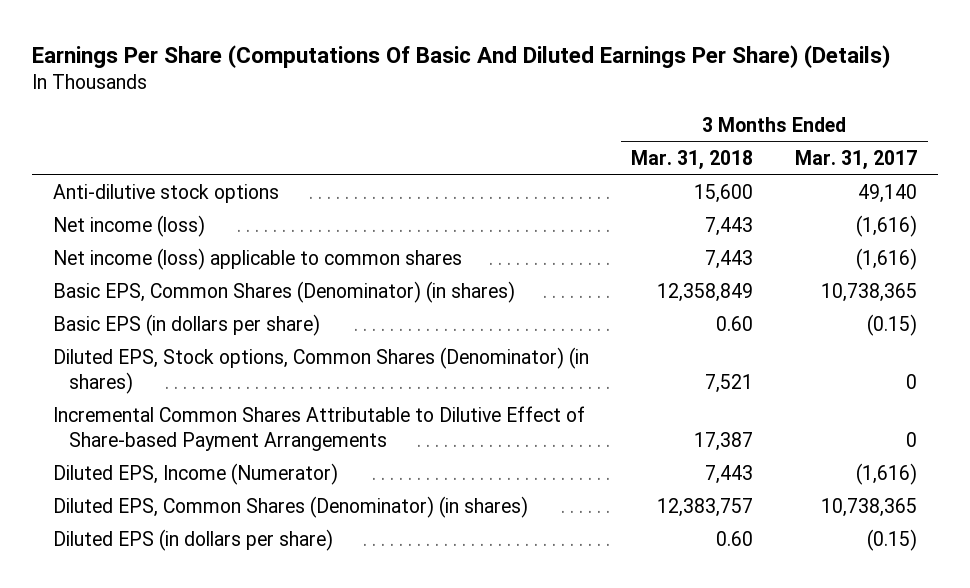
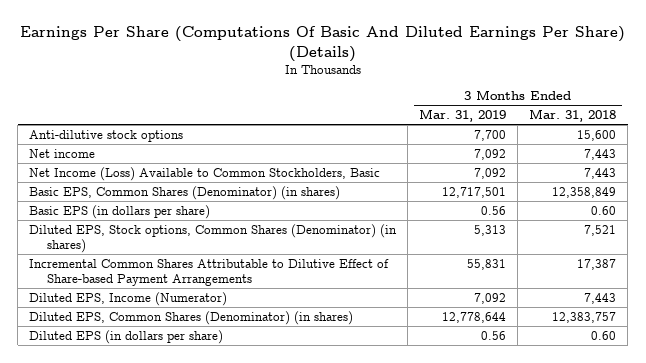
- | 3 Months Ended Mar. 31, 2018 | 3 Months Ended Mar. 31, 2017
+ | 3 Months Ended Mar. 31, 2019 | 3 Months Ended Mar. 31, 2018
- Net income (loss) | 7,443 | (1,616)
- Net income (loss) applicable to common shares | 7,443 | (1,616)
+ Net income | 7,092 | 7,443
+ Net Income (Loss) Available to Common Stockholders, Basic | 7,092 | 7,443

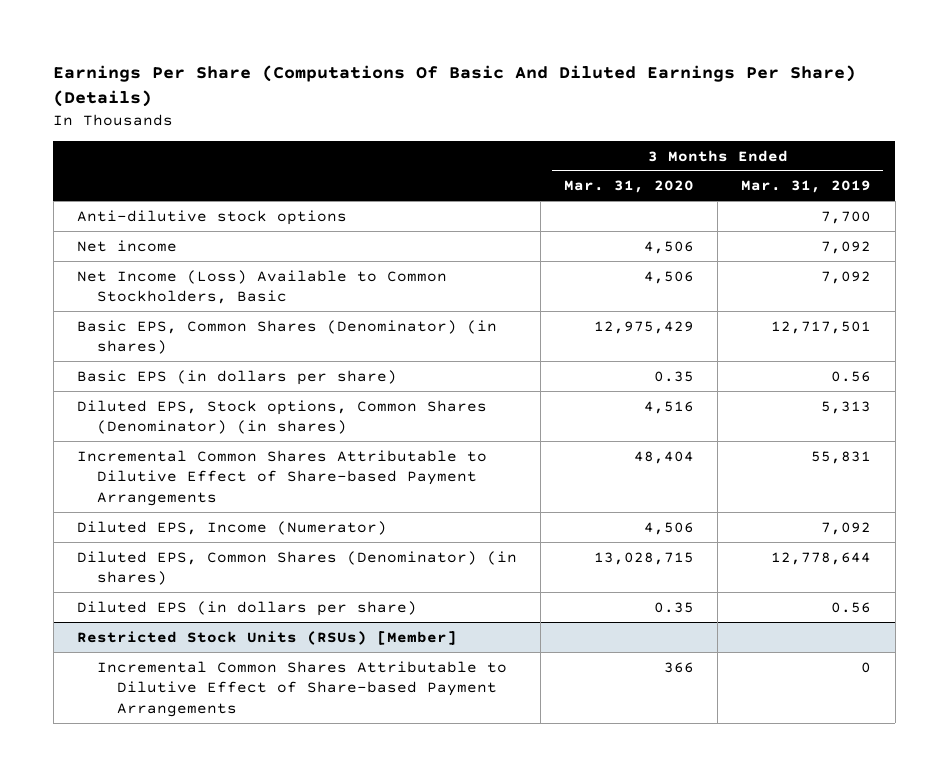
- | 3 Months Ended Mar. 31, 2019 | 3 Months Ended Mar. 31, 2018
+ | 3 Months Ended Mar. 31, 2020 | 3 Months Ended Mar. 31, 2019
+ Restricted Stock Units (RSUs) [Member]
+ Incremental Common Shares Attributable to Dilutive Effect of Share-based Payment Arrangements | 366 | 0

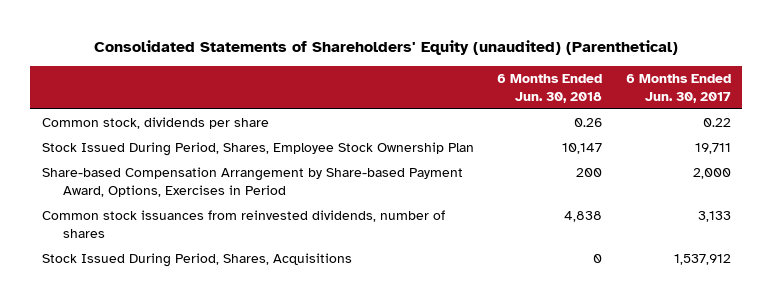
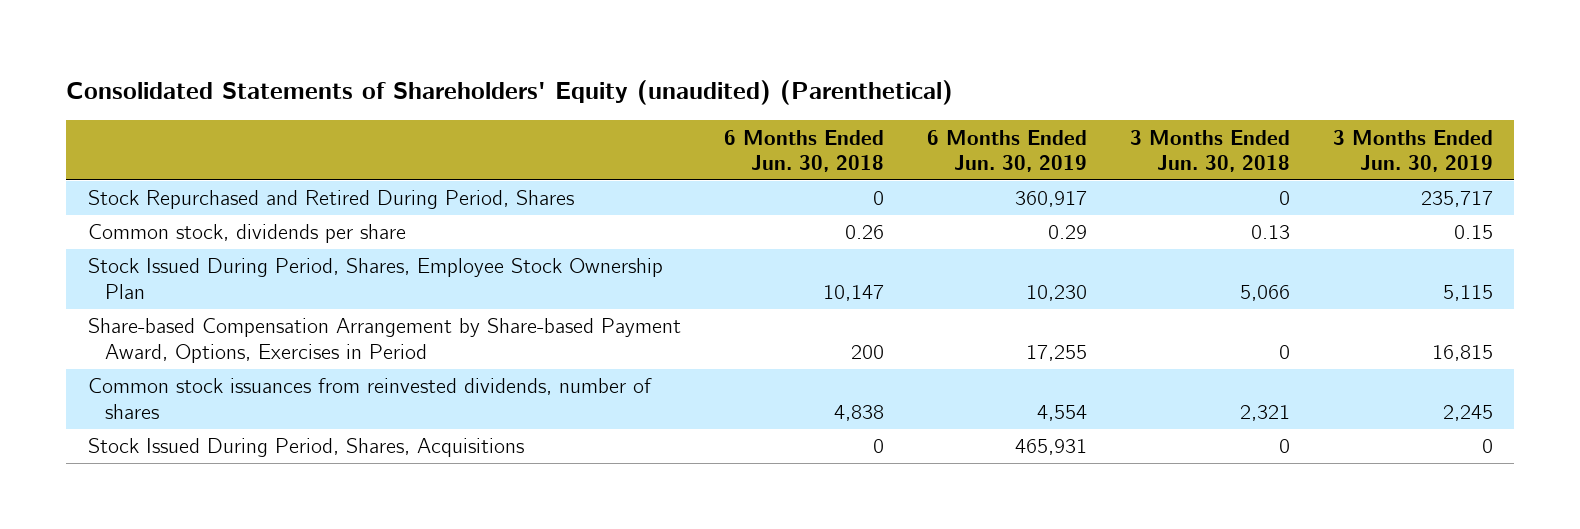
- | 6 Months Ended Jun. 30, 2018 | 6 Months Ended Jun. 30, 2017
+ | 6 Months Ended Jun. 30, 2018 | 6 Months Ended Jun. 30, 2019 | 3 Months Ended Jun. 30, 2018 | 3 Months Ended Jun. 30, 2019
+ Stock Repurchased and Retired During Period, Shares | 0 | 360,917 | 0 | 235,717

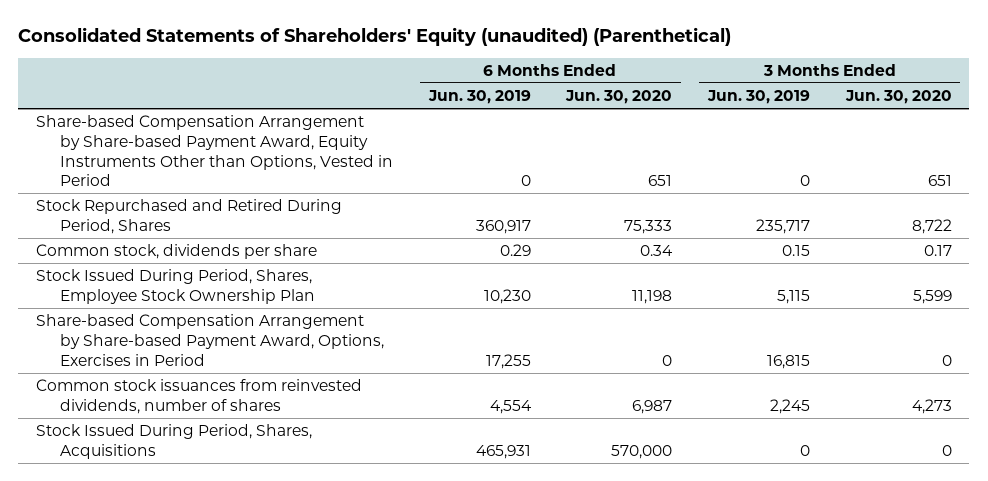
- | 6 Months Ended Jun. 30, 2018 | 6 Months Ended Jun. 30, 2019 | 3 Months Ended Jun. 30, 2018 | 3 Months Ended Jun. 30, 2019
+ | 6 Months Ended Jun. 30, 2019 | 6 Months Ended Jun. 30, 2020 | 3 Months Ended Jun. 30, 2019 | 3 Months Ended Jun. 30, 2020
+ Share-based Compensation Arrangement by Share-based Payment Award, Equity Instruments Other than Options, Vested in Period | 0 | 651 | 0 | 651

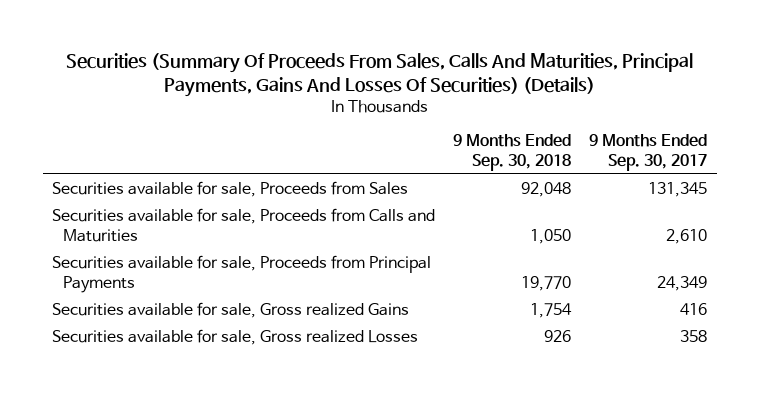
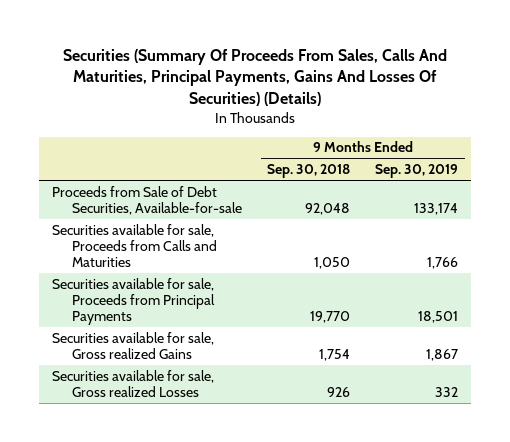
- | 9 Months Ended Sep. 30, 2018 | 9 Months Ended Sep. 30, 2017
+ | 9 Months Ended Sep. 30, 2018 | 9 Months Ended Sep. 30, 2019
- Securities available for sale, Proceeds from Sales | 92,048 | 131,345
+ Proceeds from Sale of Debt Securities, Available-for-sale | 92,048 | 133,174

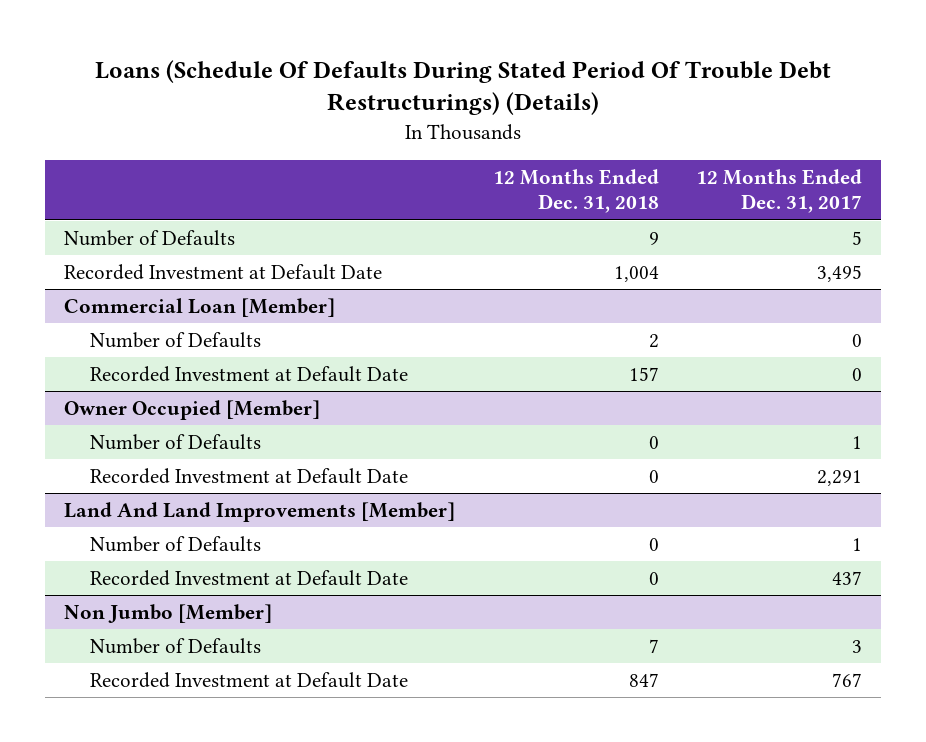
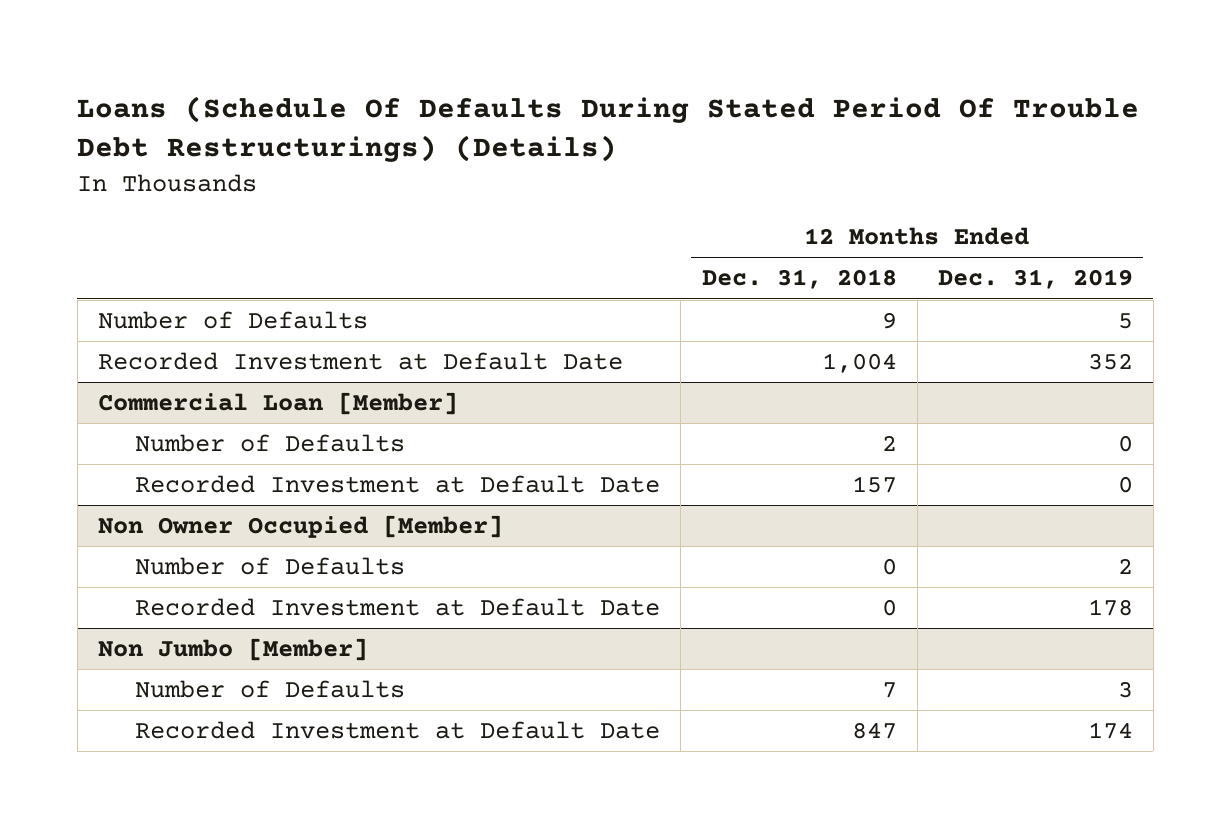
- | 12 Months Ended Dec. 31, 2018 | 12 Months Ended Dec. 31, 2017
+ | 12 Months Ended Dec. 31, 2018 | 12 Months Ended Dec. 31, 2019
- Owner Occupied [Member]
- Number of Defaults | 0 | 1
- Recorded Investment at Default Date | 0 | 2,291
- Land And Land Improvements [Member]
+ Non Owner Occupied [Member]

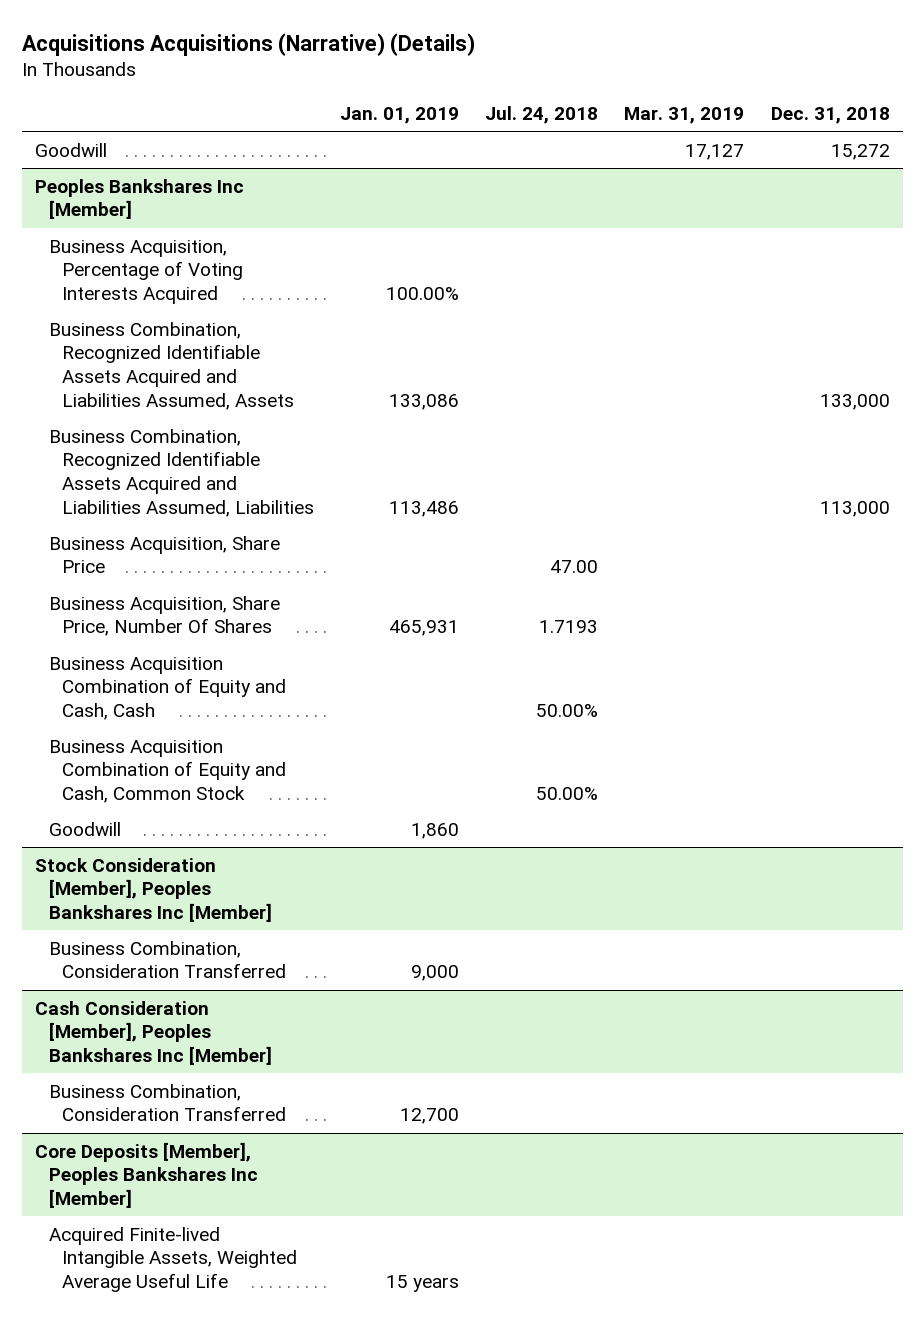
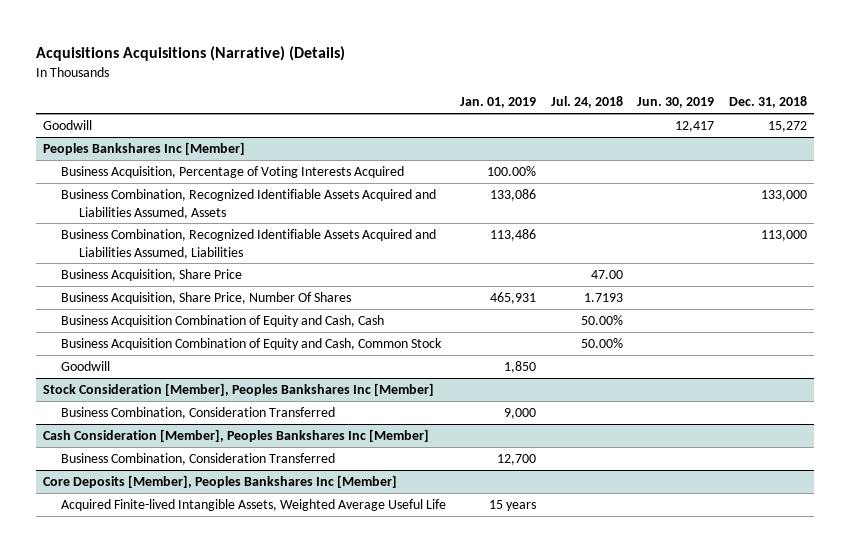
- | Jan. 01, 2019 | Jul. 24, 2018 | Mar. 31, 2019 | Dec. 31, 2018
+ | Jan. 01, 2019 | Jul. 24, 2018 | Jun. 30, 2019 | Dec. 31, 2018
@ Peoples Bankshares Inc [Member]
- Goodwill | 1,860 | | |
+ Goodwill | 1,850 | | |

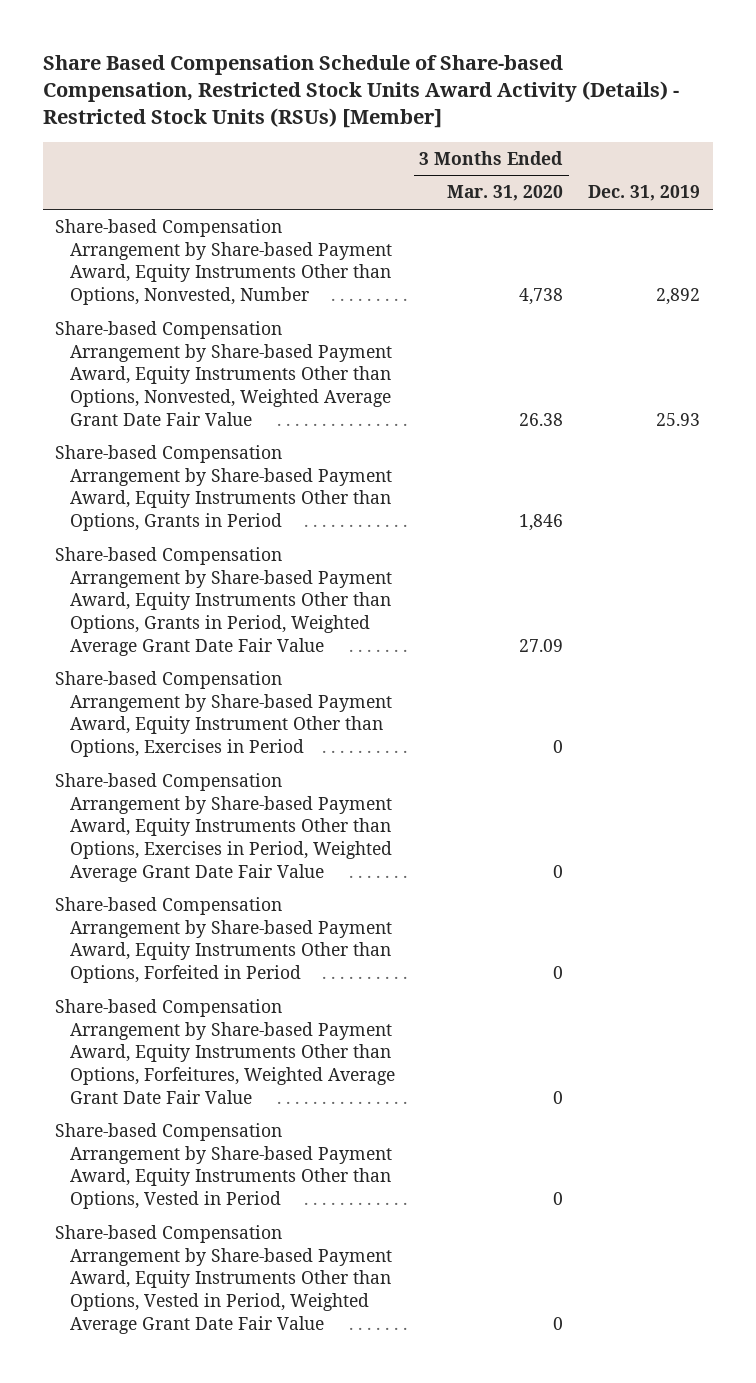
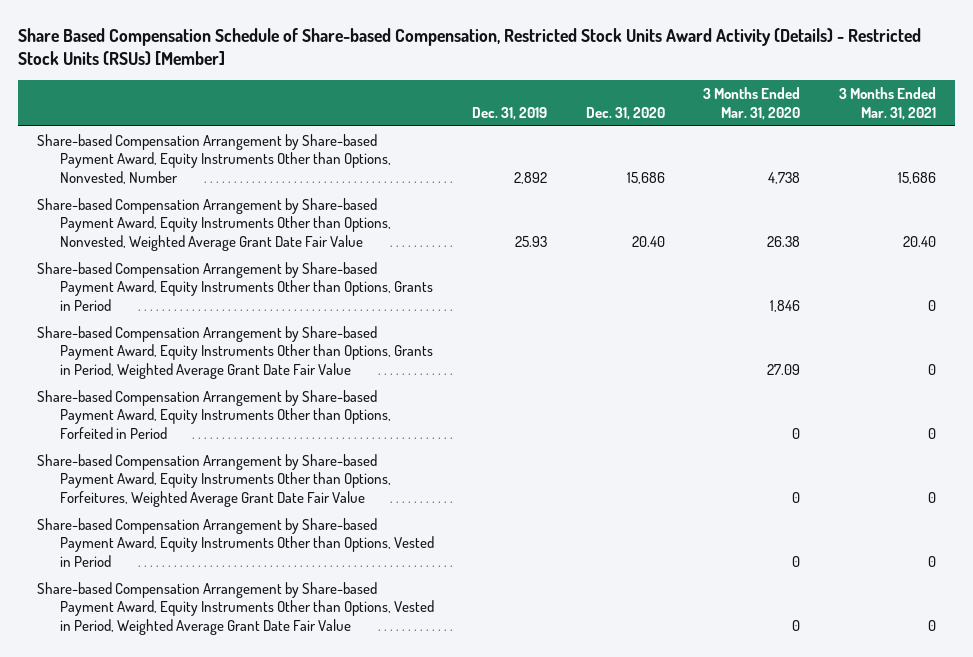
- | 3 Months Ended Mar. 31, 2020 | Dec. 31, 2019
+ | Dec. 31, 2019 | Dec. 31, 2020 | 3 Months Ended Mar. 31, 2020 | 3 Months Ended Mar. 31, 2021
- Share-based Compensation Arrangement by Share-based Payment Award, Equity Instrument Other than Options, Exercises in Period | 0 |
- Share-based Compensation Arrangement by Share-based Payment Award, Equity Instruments Other than Options, Exercises in Period, Weighted Average Grant Date Fair Value | 0 |

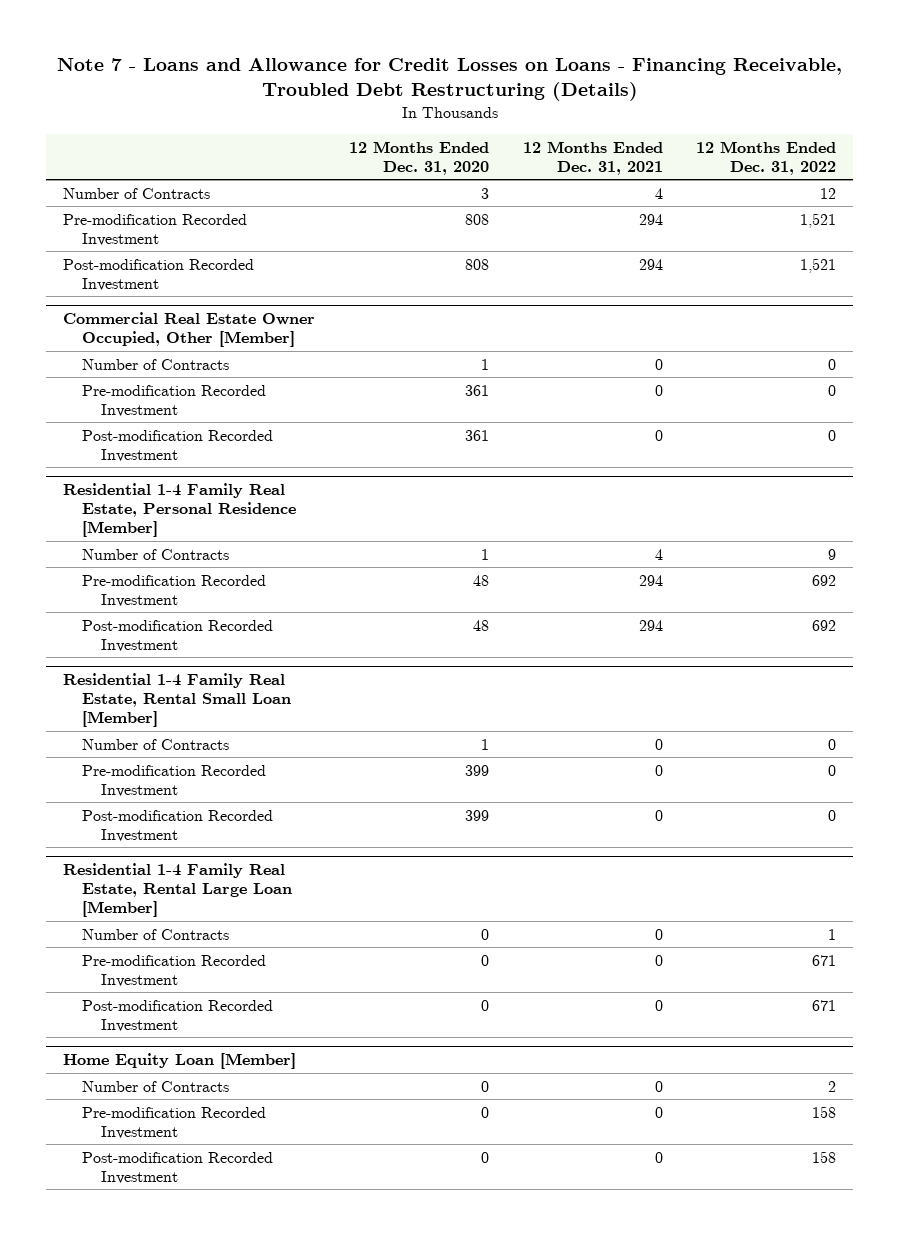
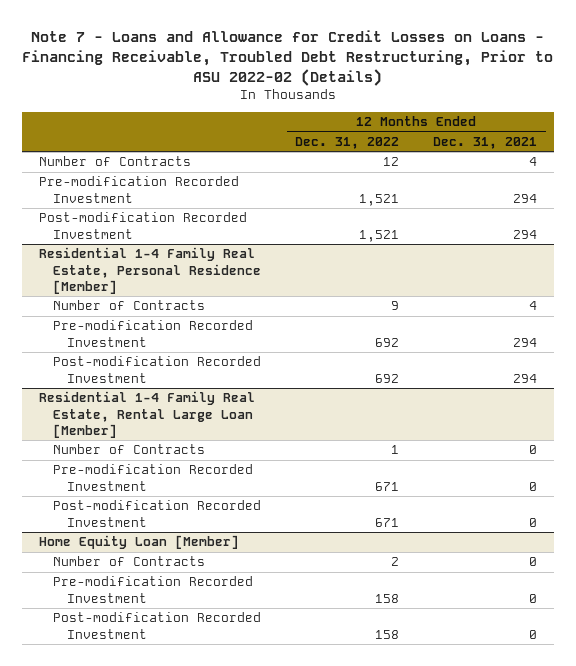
- Note 7 - Loans and Allowance for Credit Losses on Loans - Financing Receivable, Troubled Debt Restructuring (Details)
+ Note 7 - Loans and Allowance for Credit Losses on Loans - Financing Receivable, Troubled Debt Restructuring, Prior to ASU 2022-02 (Details)
- | 12 Months Ended Dec. 31, 2020 | 12 Months Ended Dec. 31, 2021 | 12 Months Ended Dec. 31, 2022
+ | 12 Months Ended Dec. 31, 2022 | 12 Months Ended Dec. 31, 2021
- Commercial Real Estate Owner Occupied, Other [Member]
- Number of Contracts | 1 | 0 | 0
- Pre-modification Recorded Investment | 361 | 0 | 0
- Post-modification Recorded Investment | 361 | 0 | 0
- Residential 1-4 Family Real Estate, Rental Small Loan [Member]
- Number of Contracts | 1 | 0 | 0
- Pre-modification Recorded Investment | 399 | 0 | 0
- Post-modification Recorded Investment | 399 | 0 | 0

